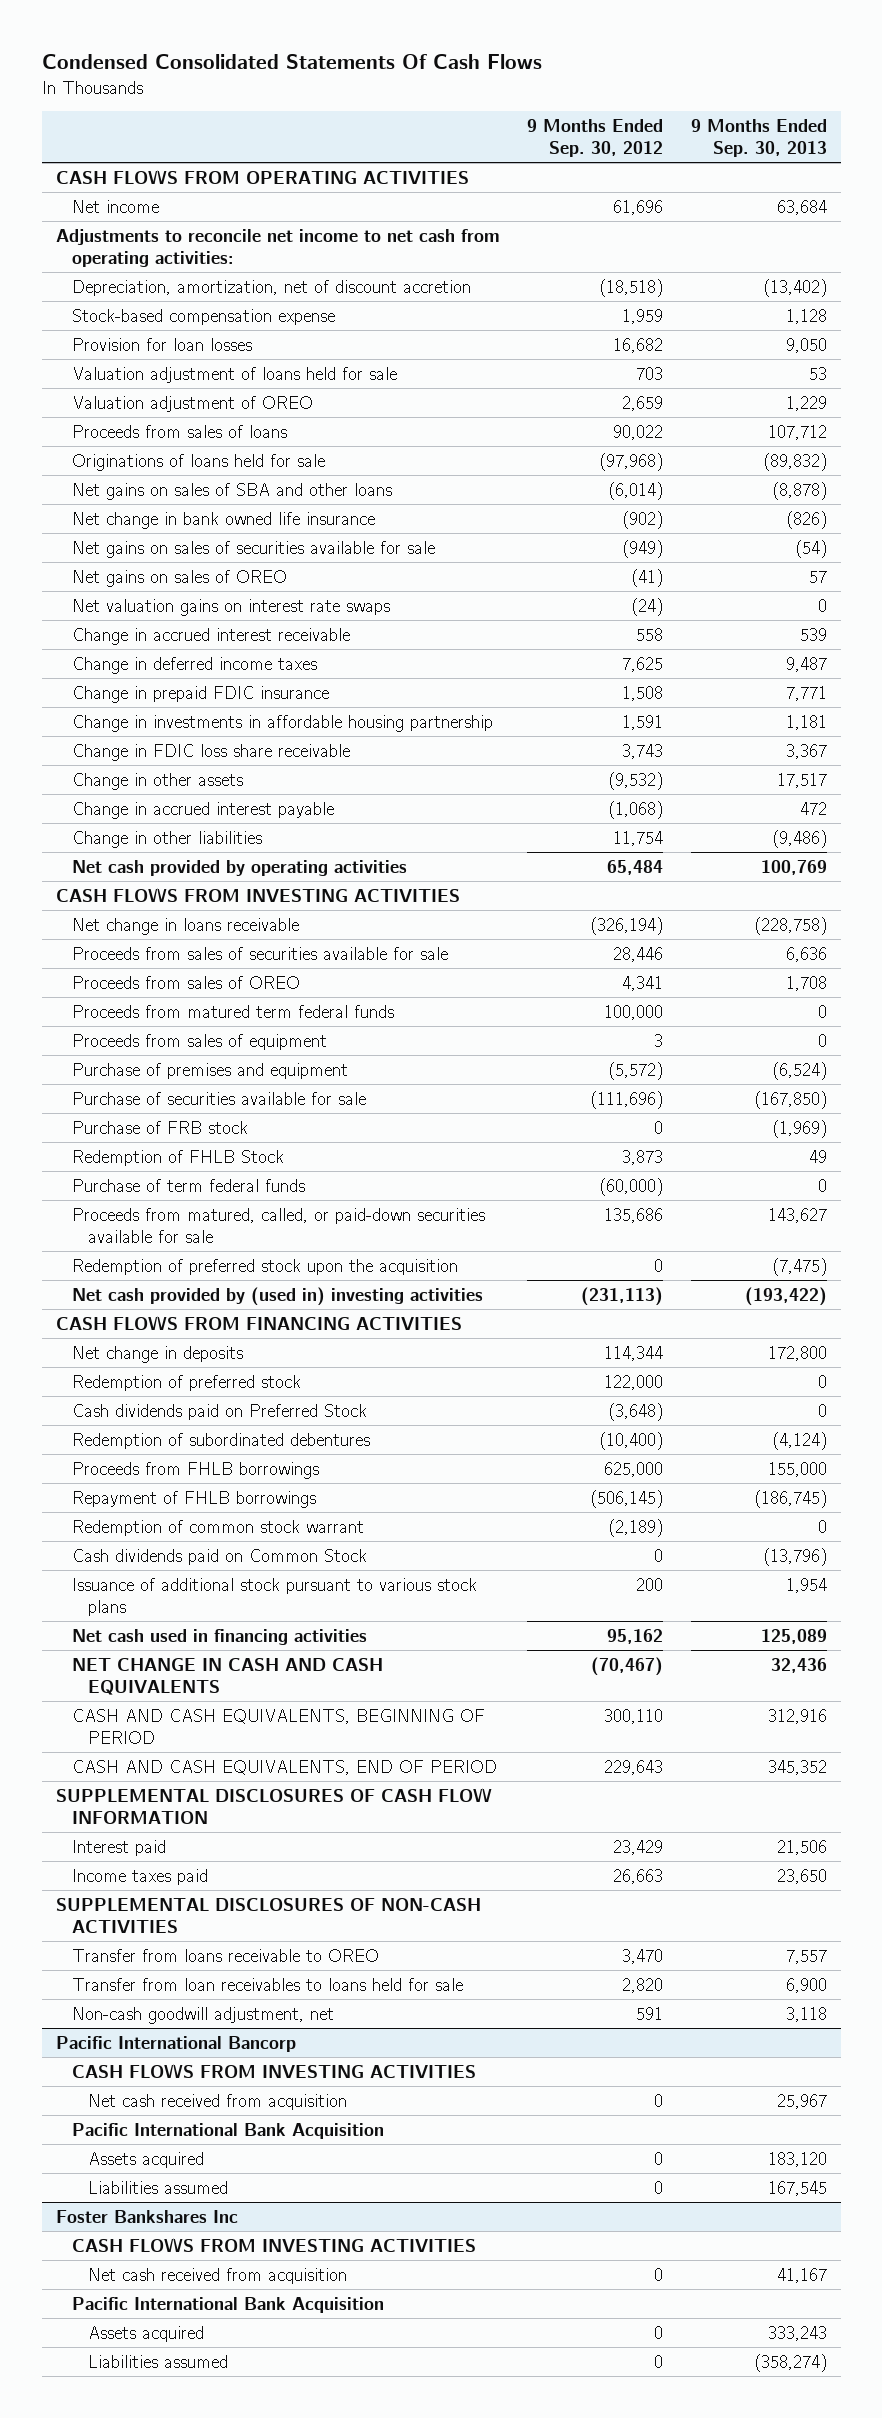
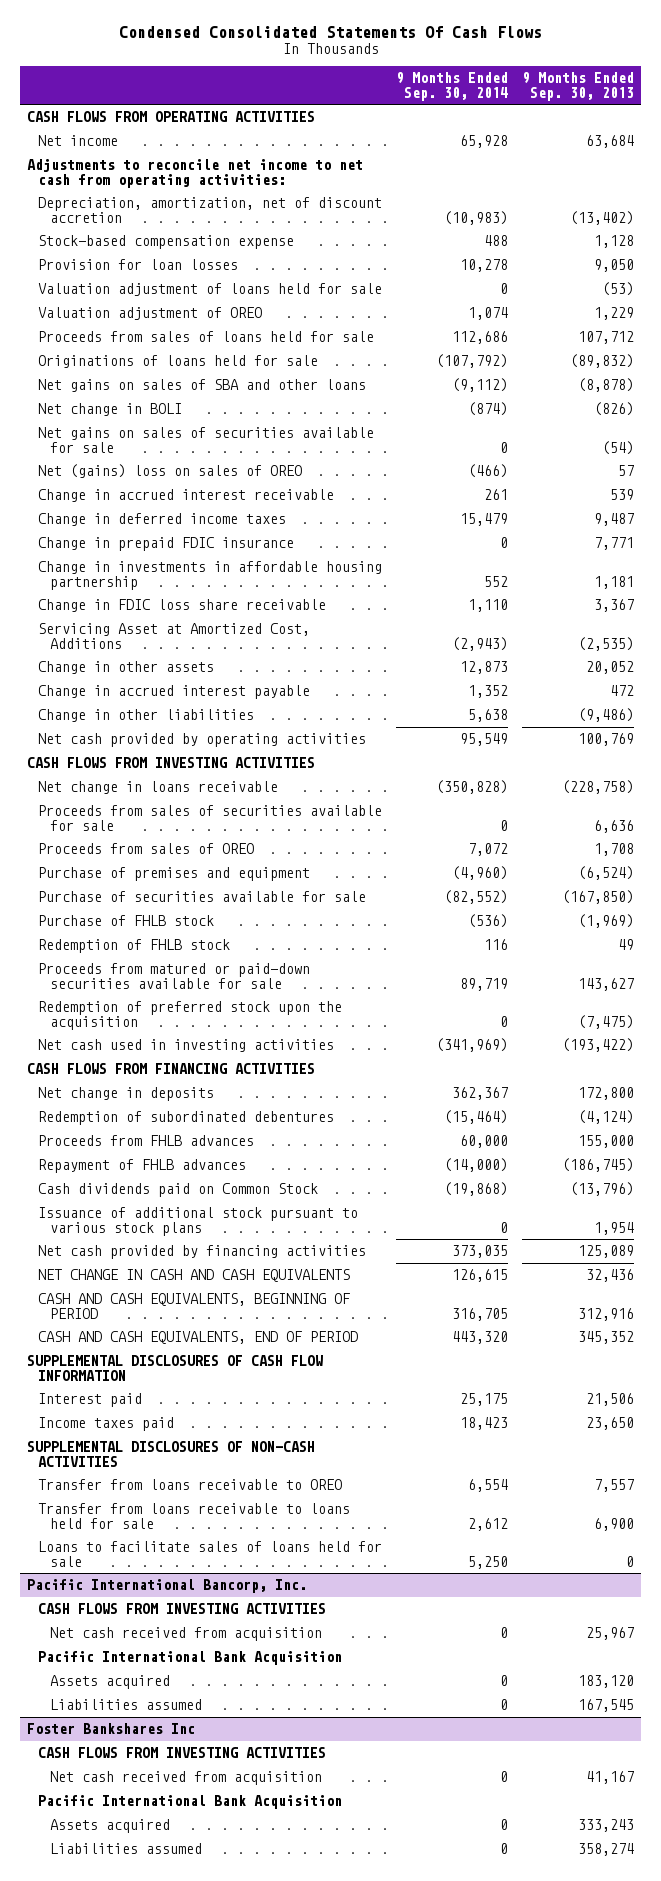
- | 9 Months Ended Sep. 30, 2012 | 9 Months Ended Sep. 30, 2013
+ | 9 Months Ended Sep. 30, 2014 | 9 Months Ended Sep. 30, 2013
- Valuation adjustment of loans held for sale | 703 | 53
+ Valuation adjustment of loans held for sale | 0 | (53)
- Proceeds from sales of loans | 90,022 | 107,712
+ Proceeds from sales of loans held for sale | 112,686 | 107,712
- Net change in bank owned life insurance | (902) | (826)
+ Net change in BOLI | (874) | (826)
- Net gains on sales of OREO | (41) | 57
- Net valuation gains on interest rate swaps | (24) | 0
+ Net (gains) loss on sales of OREO | (466) | 57
- Change in other assets | (9,532) | 17,517
+ Servicing Asset at Amortized Cost, Additions | (2,943) | (2,535)
+ Change in other assets | 12,873 | 20,052
- Proceeds from matured term federal funds | 100,000 | 0
- Proceeds from sales of equipment | 3 | 0
- Purchase of FRB stock | 0 | (1,969)
- Redemption of FHLB Stock | 3,873 | 49
- Purchase of term federal funds | (60,000) | 0
- Proceeds from matured, called, or paid-down securities available for sale | 135,686 | 143,627
+ Purchase of FHLB stock | (536) | (1,969)
+ Redemption of FHLB stock | 116 | 49
+ Proceeds from matured or paid-down securities available for sale | 89,719 | 143,627
- Net cash provided by (used in) investing activities | (231,113) | (193,422)
+ Net cash used in investing activities | (341,969) | (193,422)
- Redemption of preferred stock | 122,000 | 0
- Cash dividends paid on Preferred Stock | (3,648) | 0
- Proceeds from FHLB borrowings | 625,000 | 155,000
- Repayment of FHLB borrowings | (506,145) | (186,745)
- Redemption of common stock warrant | (2,189) | 0
+ Proceeds from FHLB advances | 60,000 | 155,000
+ Repayment of FHLB advances | (14,000) | (186,745)
- Net cash used in financing activities | 95,162 | 125,089
+ Net cash provided by financing activities | 373,035 | 125,089
- Transfer from loan receivables to loans held for sale | 2,820 | 6,900
- Non-cash goodwill adjustment, net | 591 | 3,118
- Pacific International Bancorp
+ Transfer from loans receivable to loans held for sale | 2,612 | 6,900
+ Loans to facilitate sales of loans held for sale | 5,250 | 0
+ Pacific International Bancorp, Inc.
@ Foster Bankshares Inc
- Liabilities assumed | 0 | (358,274)
+ Liabilities assumed | 0 | 358,274

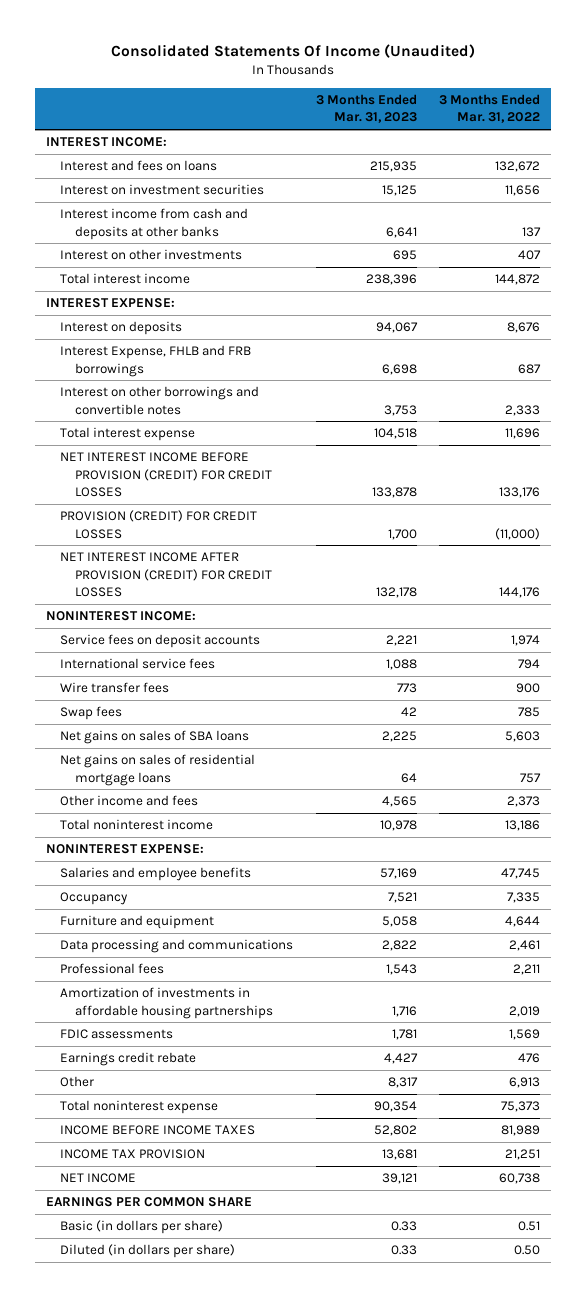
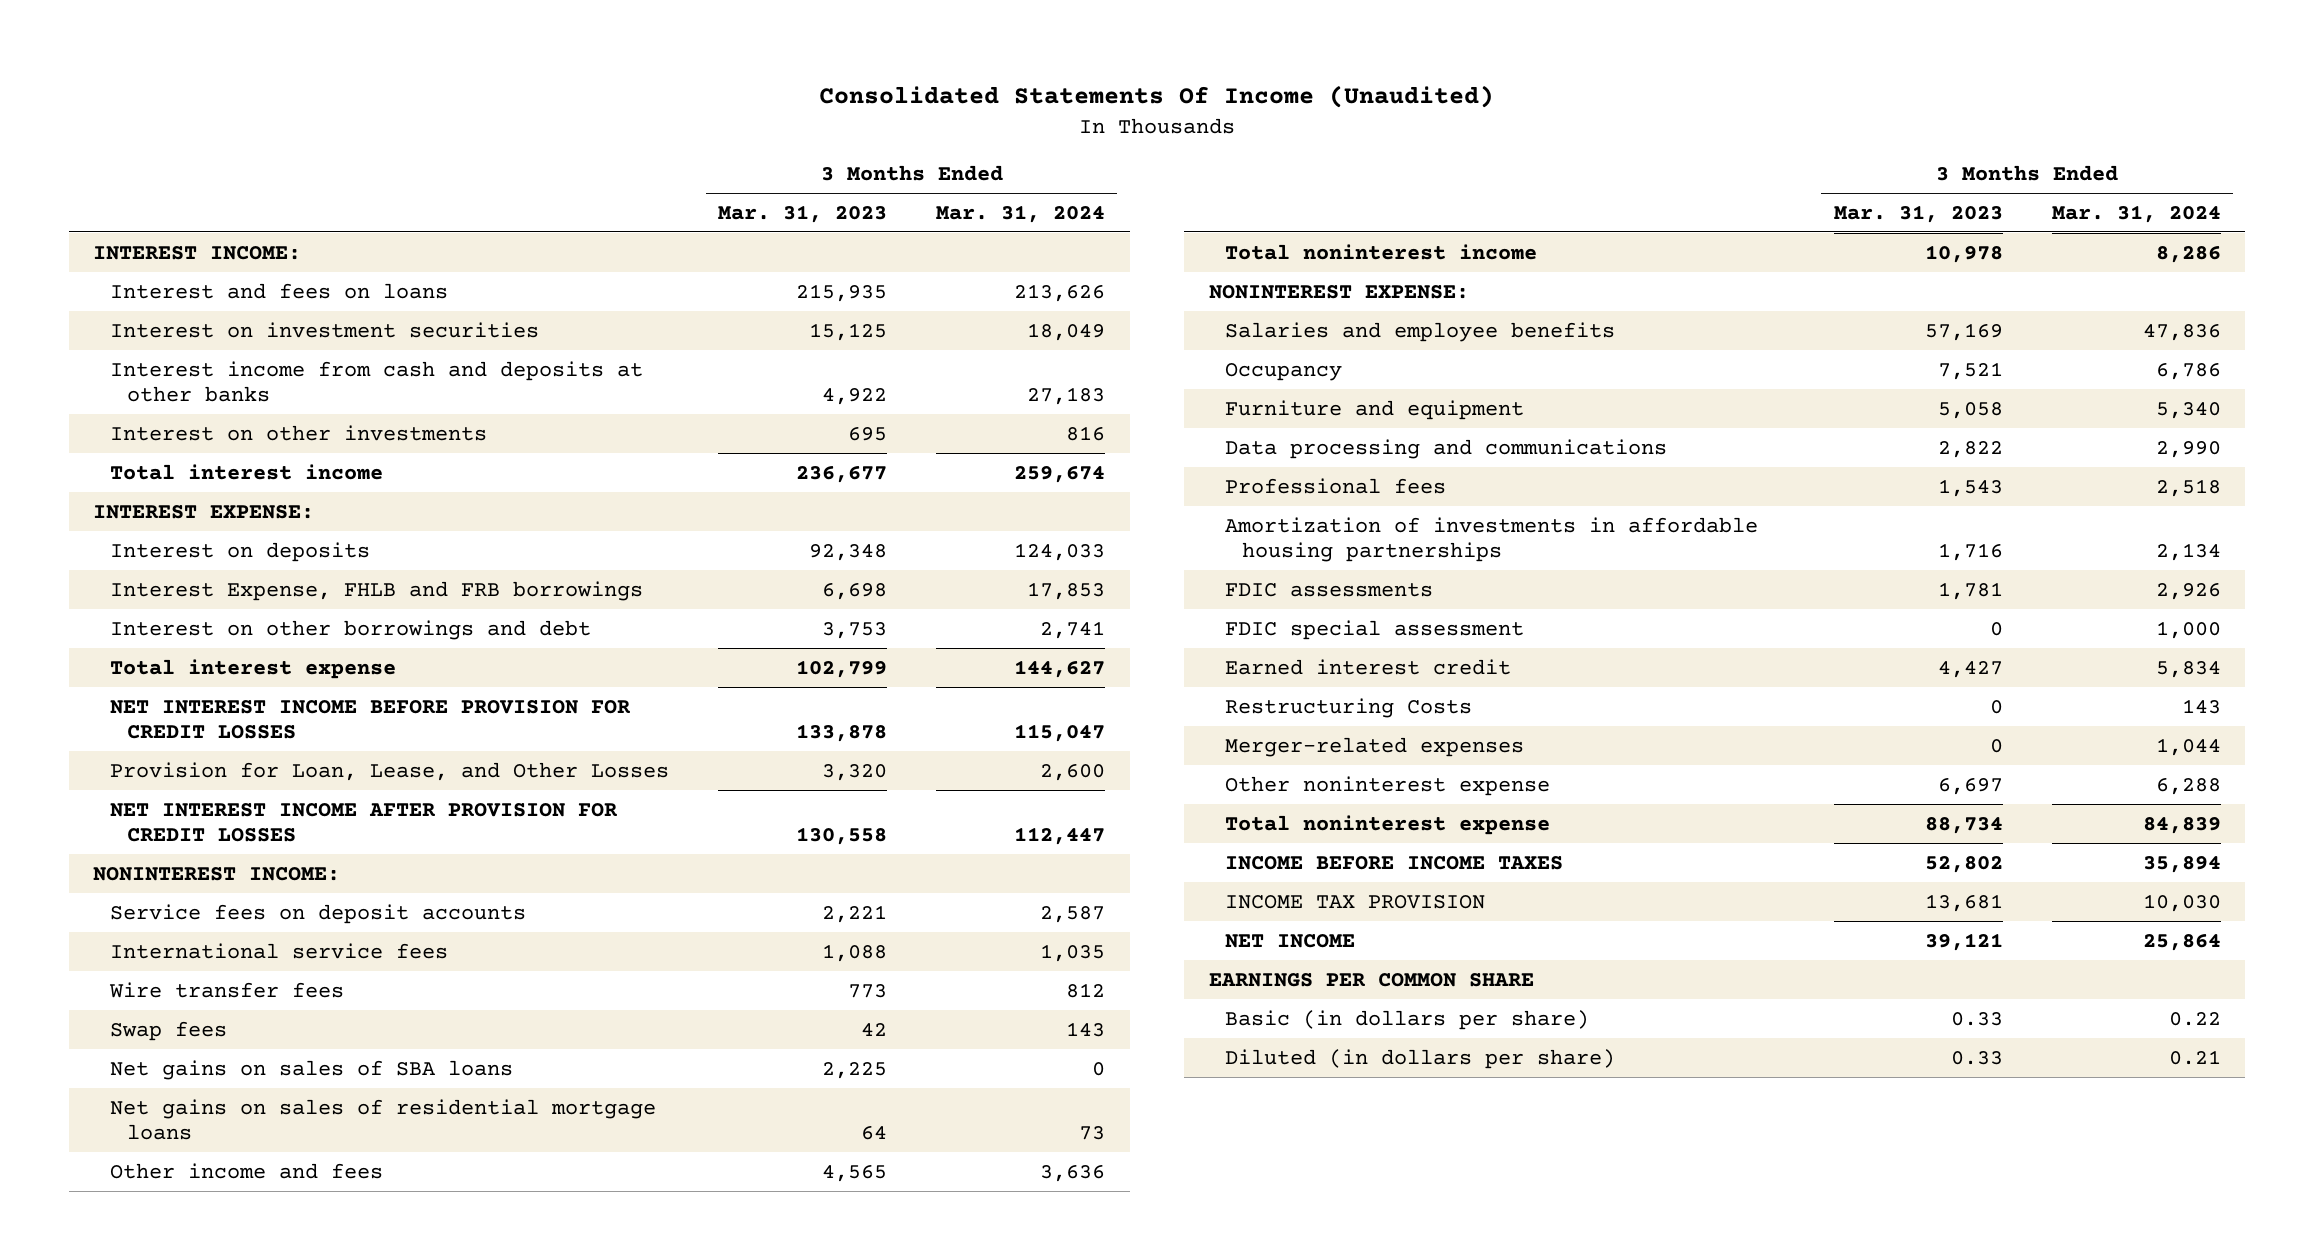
- | 3 Months Ended Mar. 31, 2023 | 3 Months Ended Mar. 31, 2022
+ | 3 Months Ended Mar. 31, 2023 | 3 Months Ended Mar. 31, 2024
- Interest income from cash and deposits at other banks | 6,641 | 137
+ Interest income from cash and deposits at other banks | 4,922 | 27,183
- Total interest income | 238,396 | 144,872
+ Total interest income | 236,677 | 259,674
- Interest on deposits | 94,067 | 8,676
+ Interest on deposits | 92,348 | 124,033
- Interest on other borrowings and convertible notes | 3,753 | 2,333
- Total interest expense | 104,518 | 11,696
- NET INTEREST INCOME BEFORE PROVISION (CREDIT) FOR CREDIT LOSSES | 133,878 | 133,176
- PROVISION (CREDIT) FOR CREDIT LOSSES | 1,700 | (11,000)
- NET INTEREST INCOME AFTER PROVISION (CREDIT) FOR CREDIT LOSSES | 132,178 | 144,176
+ Interest on other borrowings and debt | 3,753 | 2,741
+ Total interest expense | 102,799 | 144,627
+ NET INTEREST INCOME BEFORE PROVISION FOR CREDIT LOSSES | 133,878 | 115,047
+ Provision for Loan, Lease, and Other Losses | 3,320 | 2,600
+ NET INTEREST INCOME AFTER PROVISION FOR CREDIT LOSSES | 130,558 | 112,447
- Earnings credit rebate | 4,427 | 476
- Other | 8,317 | 6,913
- Total noninterest expense | 90,354 | 75,373
+ FDIC special assessment | 0 | 1,000
+ Earned interest credit | 4,427 | 5,834
+ Restructuring Costs | 0 | 143
+ Merger-related expenses | 0 | 1,044
+ Other noninterest expense | 6,697 | 6,288
+ Total noninterest expense | 88,734 | 84,839

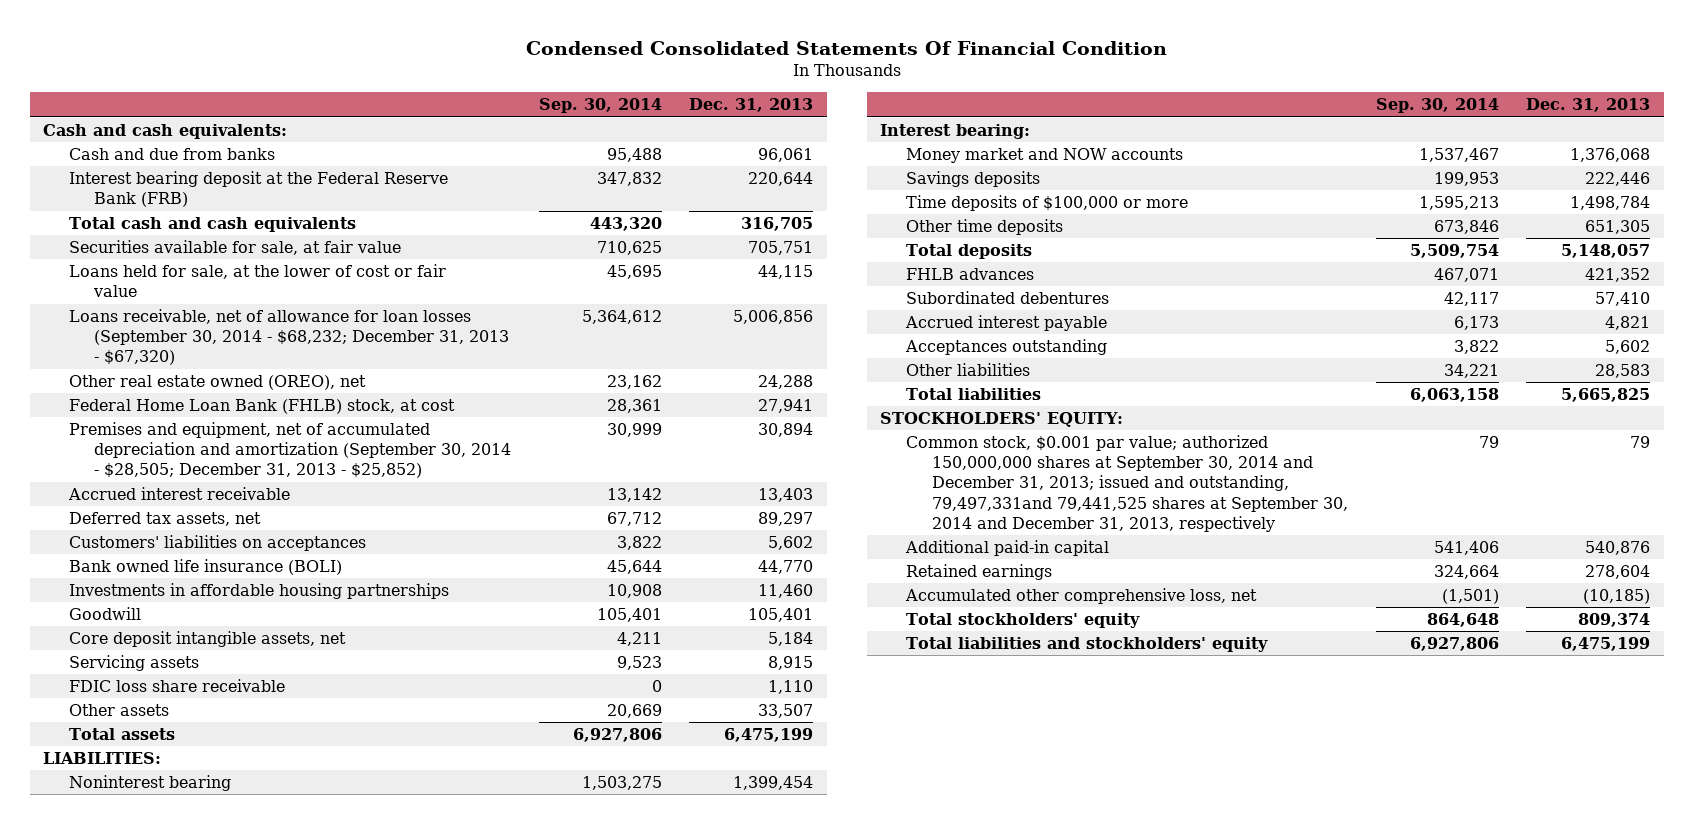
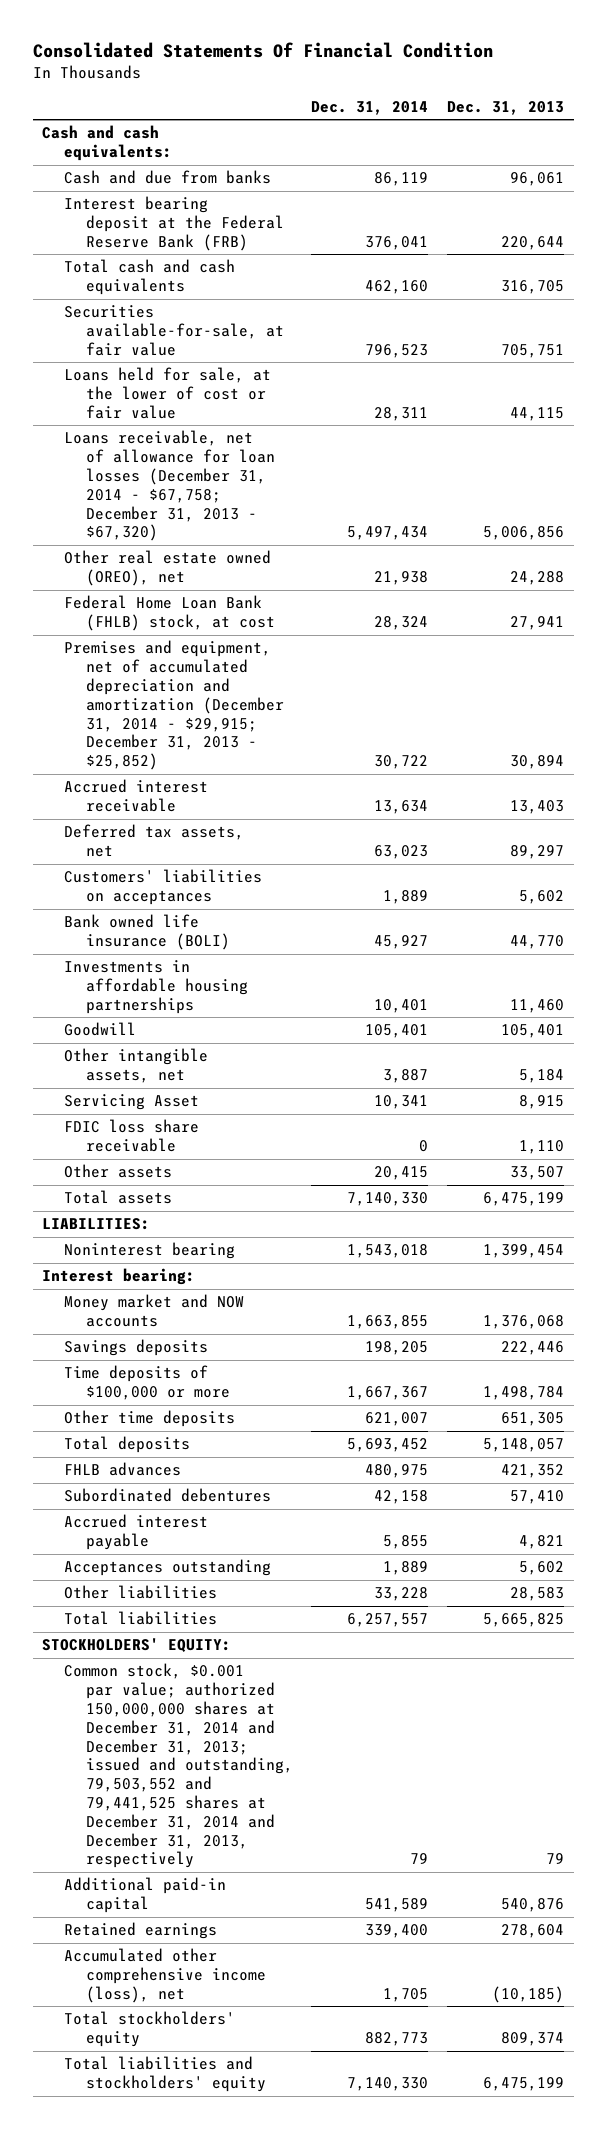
- Condensed Consolidated Statements Of Financial Condition
+ Consolidated Statements Of Financial Condition
- | Sep. 30, 2014 | Dec. 31, 2013
+ | Dec. 31, 2014 | Dec. 31, 2013
- Securities available for sale, at fair value | 710,625 | 705,751
+ Securities available-for-sale, at fair value | 796,523 | 705,751
- Loans receivable, net of allowance for loan losses (September 30, 2014 - $68,232; December 31, 2013 - $67,320) | 5,364,612 | 5,006,856
+ Loans receivable, net of allowance for loan losses (December 31, 2014 - $67,758; December 31, 2013 - $67,320) | 5,497,434 | 5,006,856
- Premises and equipment, net of accumulated depreciation and amortization (September 30, 2014 - $28,505; December 31, 2013 - $25,852) | 30,999 | 30,894
+ Premises and equipment, net of accumulated depreciation and amortization (December 31, 2014 - $29,915; December 31, 2013 - $25,852) | 30,722 | 30,894
- Core deposit intangible assets, net | 4,211 | 5,184
- Servicing assets | 9,523 | 8,915
+ Other intangible assets, net | 3,887 | 5,184
+ Servicing Asset | 10,341 | 8,915
- Common stock, $0.001 par value; authorized 150,000,000 shares at September 30, 2014 and December 31, 2013; issued and outstanding, 79,497,331and 79,441,525 shares at September 30, 2014 and December 31, 2013, respectively | 79 | 79
+ Common stock, $0.001 par value; authorized 150,000,000 shares at December 31, 2014 and December 31, 2013; issued and outstanding, 79,503,552 and 79,441,525 shares at December 31, 2014 and December 31, 2013, respectively | 79 | 79
- Accumulated other comprehensive loss, net | (1,501) | (10,185)
+ Accumulated other comprehensive income (loss), net | 1,705 | (10,185)

